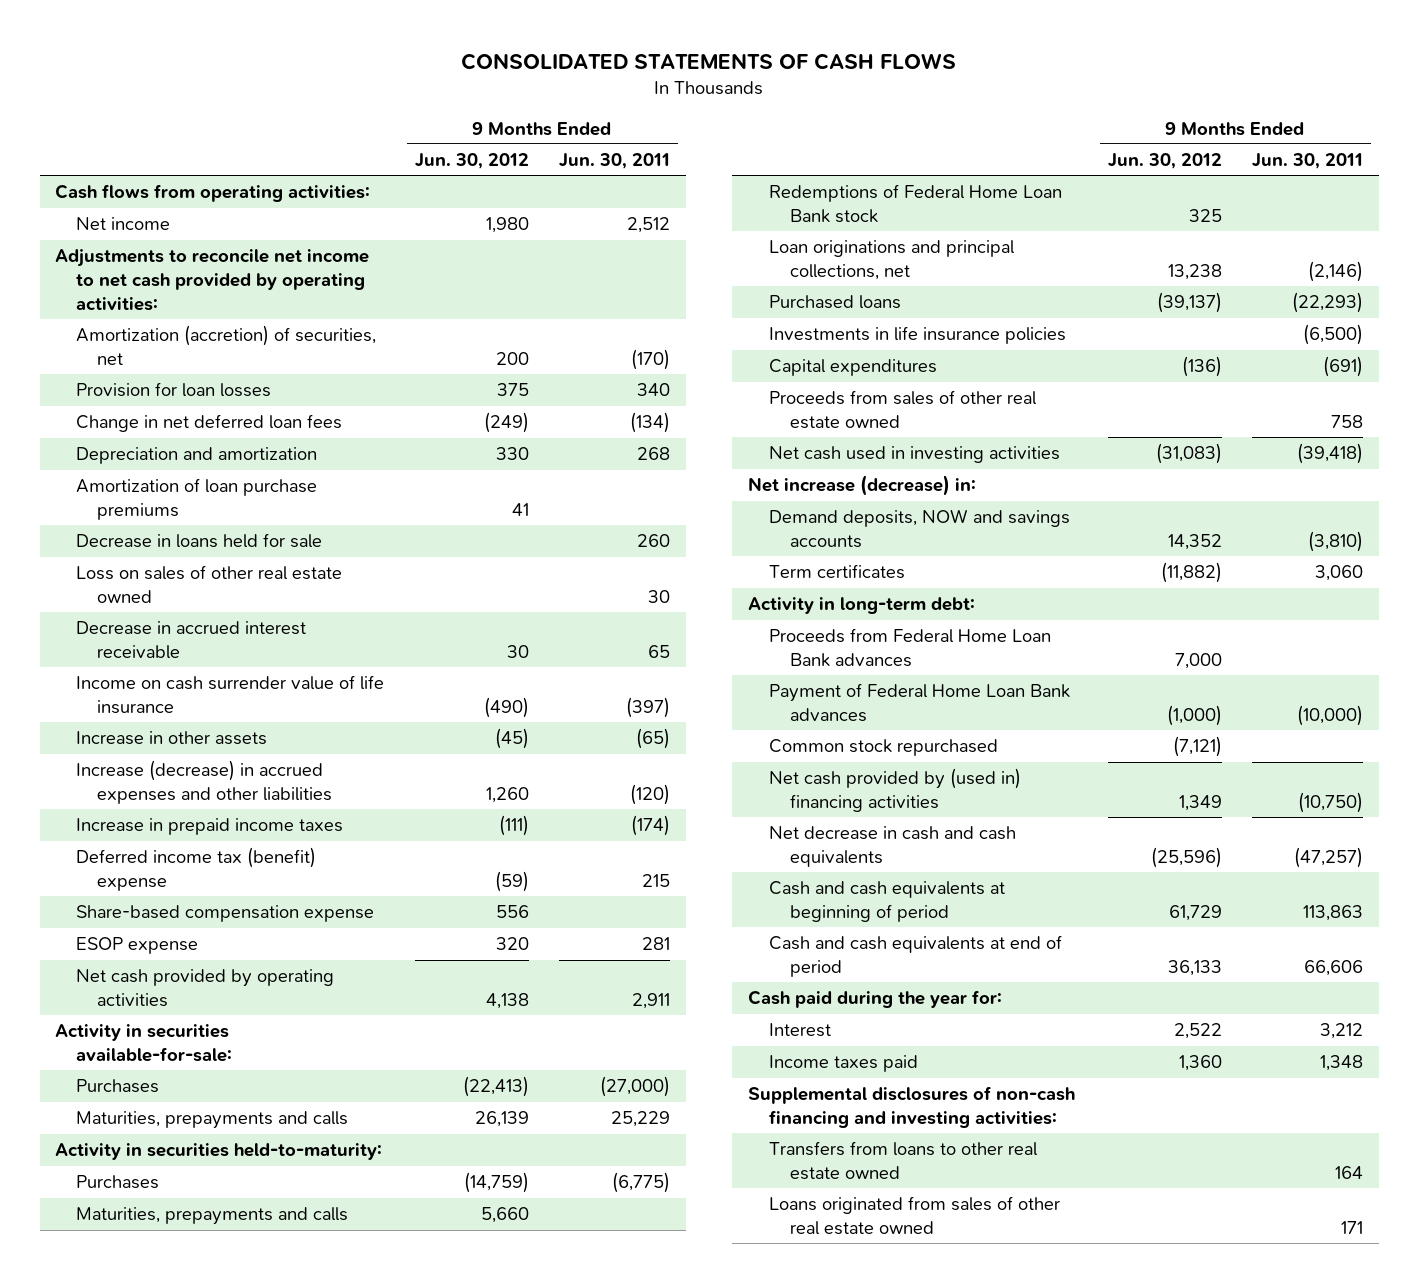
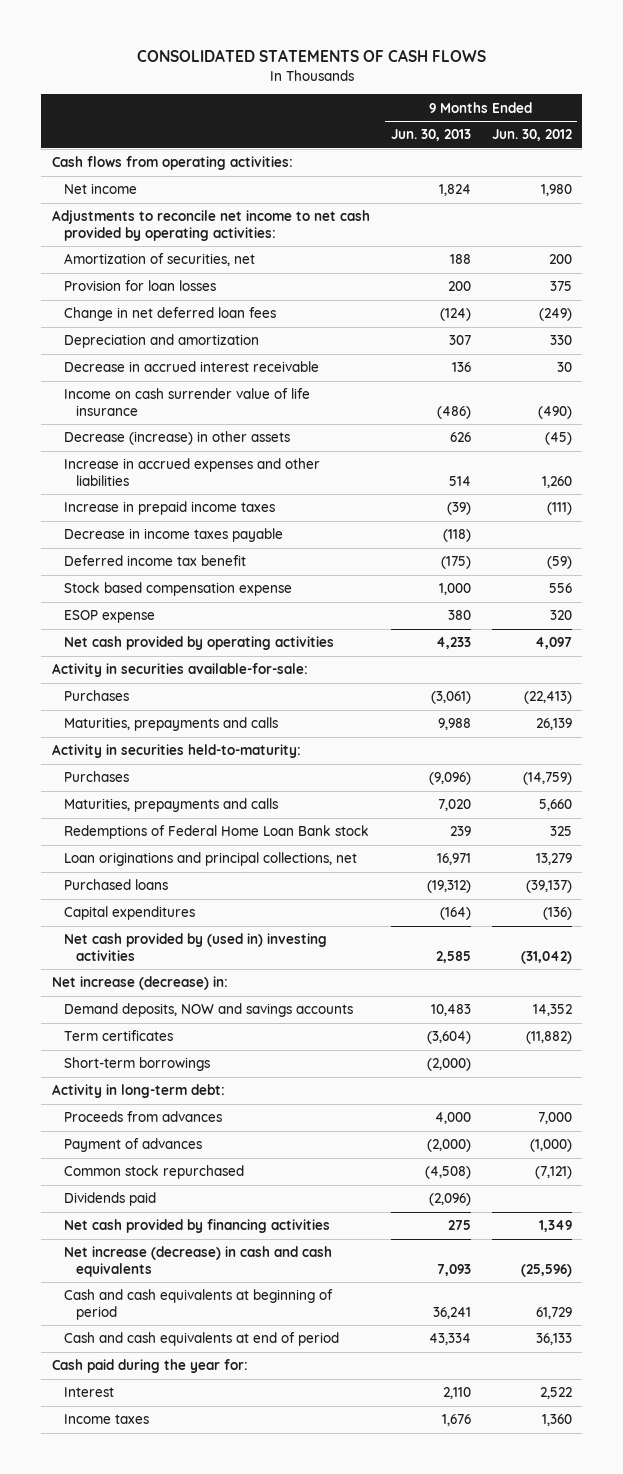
- | 9 Months Ended Jun. 30, 2012 | 9 Months Ended Jun. 30, 2011
+ | 9 Months Ended Jun. 30, 2013 | 9 Months Ended Jun. 30, 2012
- Amortization (accretion) of securities, net | 200 | (170)
+ Amortization of securities, net | 188 | 200
- Amortization of loan purchase premiums | 41 |
- Decrease in loans held for sale | | 260
- Loss on sales of other real estate owned | | 30
- Increase in other assets | (45) | (65)
- Increase (decrease) in accrued expenses and other liabilities | 1,260 | (120)
+ Decrease (increase) in other assets | 626 | (45)
+ Increase in accrued expenses and other liabilities | 514 | 1,260
- Deferred income tax (benefit) expense | (59) | 215
- Share-based compensation expense | 556 |
+ Decrease in income taxes payable | (118) |
+ Deferred income tax benefit | (175) | (59)
+ Stock based compensation expense | 1,000 | 556
- Net cash provided by operating activities | 4,138 | 2,911
+ Net cash provided by operating activities | 4,233 | 4,097
- Loan originations and principal collections, net | 13,238 | (2,146)
+ Loan originations and principal collections, net | 16,971 | 13,279
- Investments in life insurance policies | | (6,500)
- Proceeds from sales of other real estate owned | | 758
- Net cash used in investing activities | (31,083) | (39,418)
+ Net cash provided by (used in) investing activities | 2,585 | (31,042)
+ Short-term borrowings | (2,000) |
- Proceeds from Federal Home Loan Bank advances | 7,000 |
- Payment of Federal Home Loan Bank advances | (1,000) | (10,000)
+ Proceeds from advances | 4,000 | 7,000
+ Payment of advances | (2,000) | (1,000)
- Net cash provided by (used in) financing activities | 1,349 | (10,750)
- Net decrease in cash and cash equivalents | (25,596) | (47,257)
+ Dividends paid | (2,096) |
+ Net cash provided by financing activities | 275 | 1,349
+ Net increase (decrease) in cash and cash equivalents | 7,093 | (25,596)
- Income taxes paid | 1,360 | 1,348
- Supplemental disclosures of non-cash financing and investing activities:
- Transfers from loans to other real estate owned | | 164
- Loans originated from sales of other real estate owned | | 171
+ Income taxes | 1,676 | 1,360

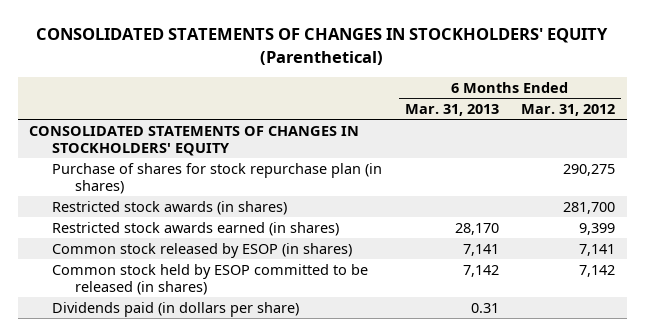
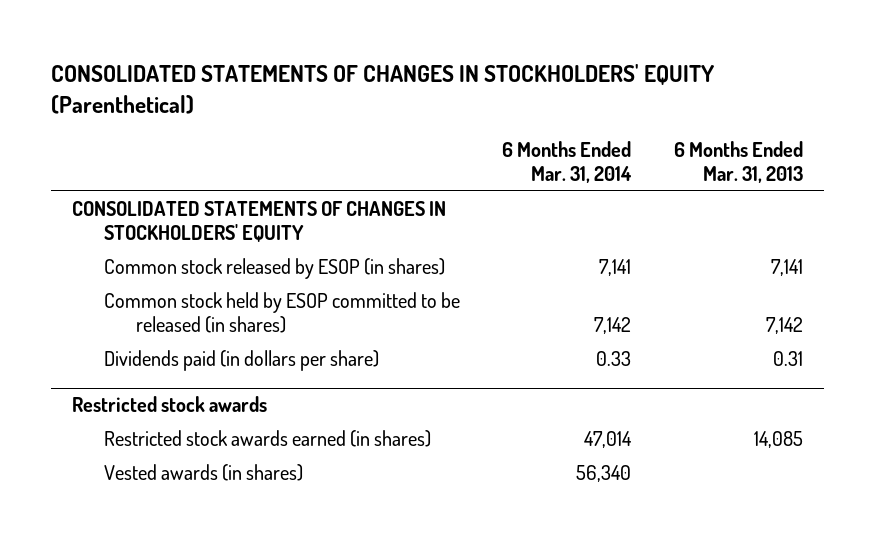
- | 6 Months Ended Mar. 31, 2013 | 6 Months Ended Mar. 31, 2012
+ | 6 Months Ended Mar. 31, 2014 | 6 Months Ended Mar. 31, 2013
- Purchase of shares for stock repurchase plan (in shares) | | 290,275
- Restricted stock awards (in shares) | | 281,700
- Restricted stock awards earned (in shares) | 28,170 | 9,399
+ Restricted stock awards
+ Restricted stock awards earned (in shares) | 47,014 | 14,085
+ Vested awards (in shares) | 56,340 |

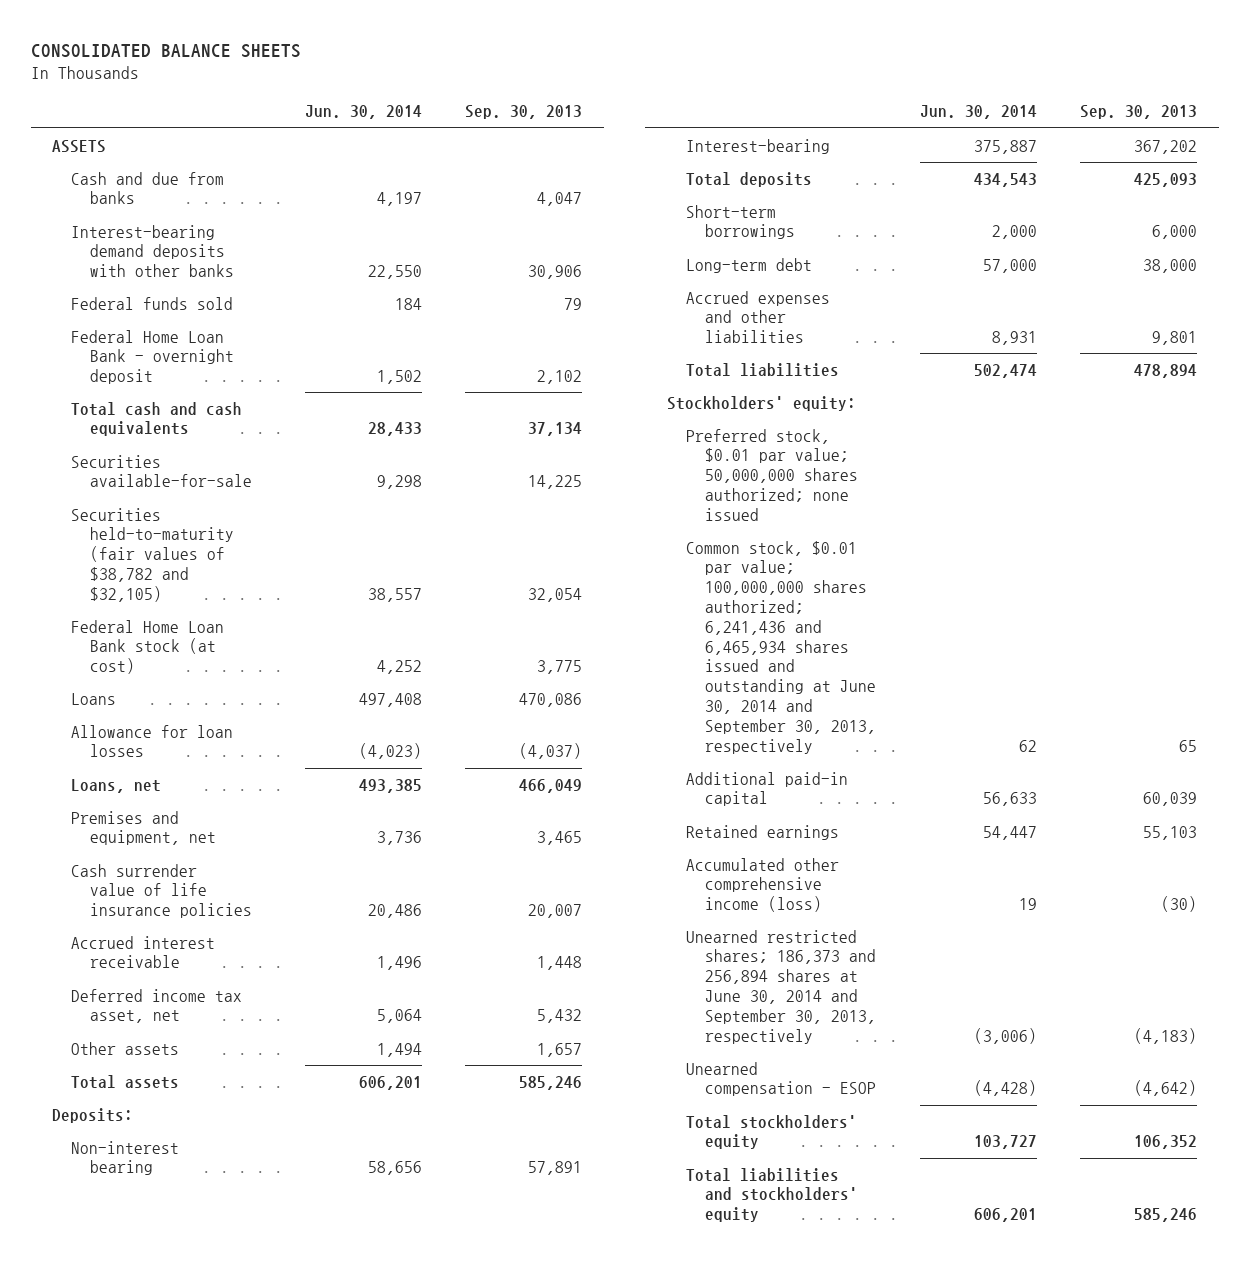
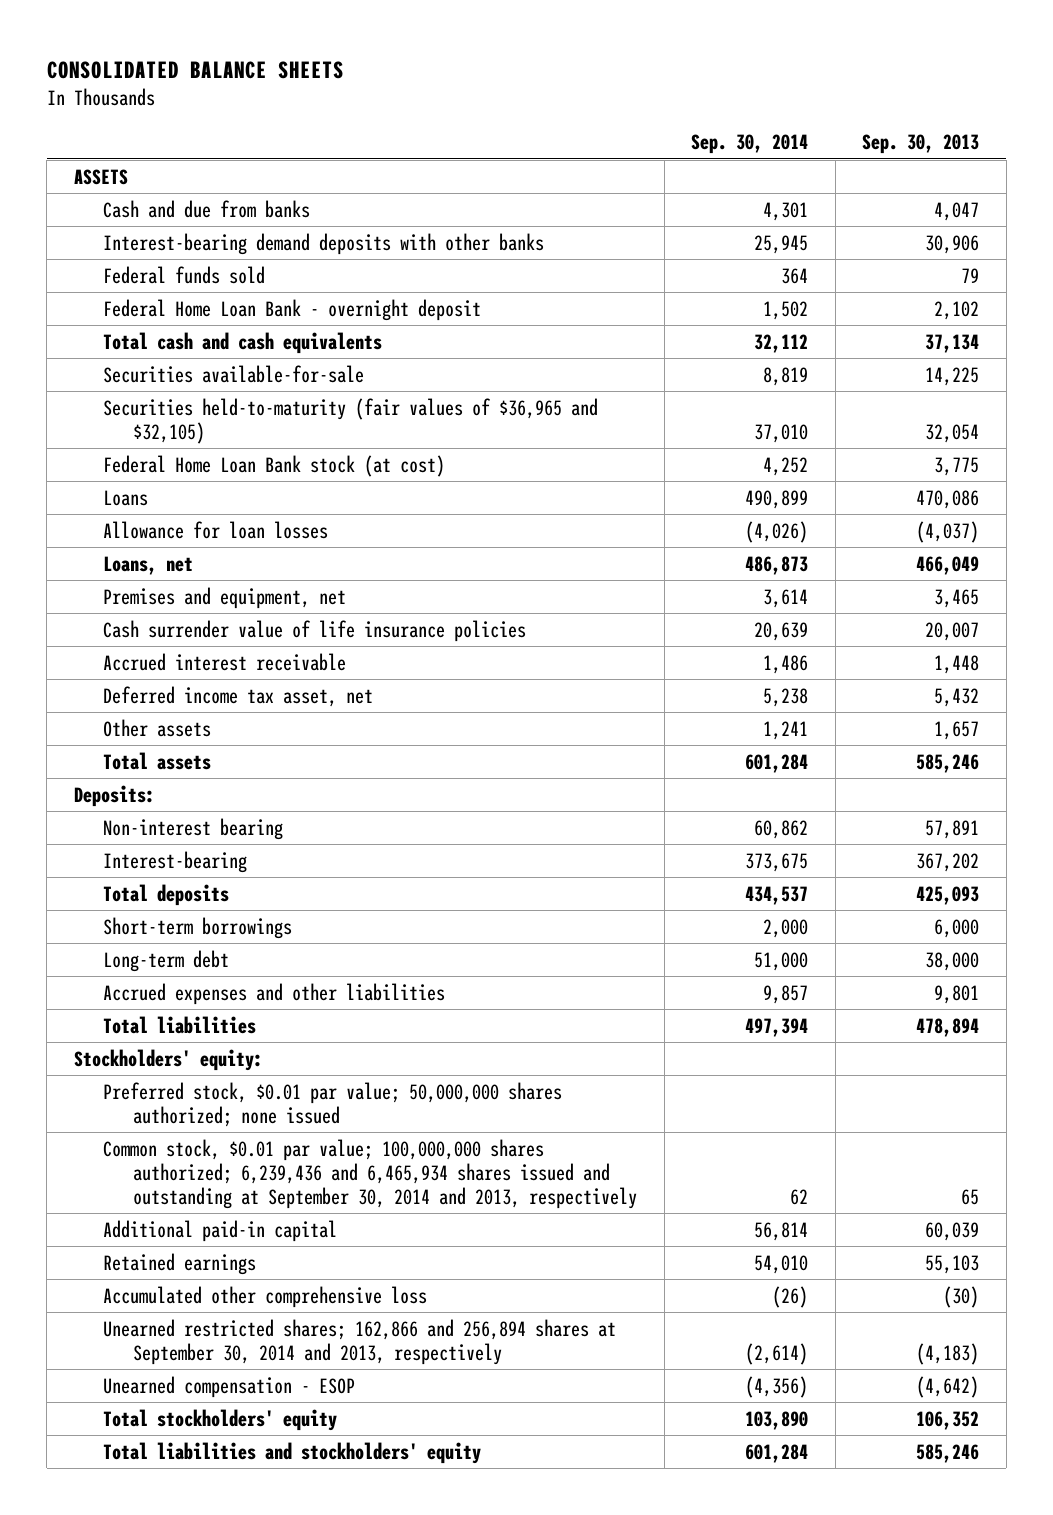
- | Jun. 30, 2014 | Sep. 30, 2013
+ | Sep. 30, 2014 | Sep. 30, 2013
- Securities held-to-maturity (fair values of $38,782 and $32,105) | 38,557 | 32,054
+ Securities held-to-maturity (fair values of $36,965 and $32,105) | 37,010 | 32,054
- Common stock, $0.01 par value; 100,000,000 shares authorized; 6,241,436 and 6,465,934 shares issued and outstanding at June 30, 2014 and September 30, 2013, respectively | 62 | 65
+ Common stock, $0.01 par value; 100,000,000 shares authorized; 6,239,436 and 6,465,934 shares issued and outstanding at September 30, 2014 and 2013, respectively | 62 | 65
- Accumulated other comprehensive income (loss) | 19 | (30)
- Unearned restricted shares; 186,373 and 256,894 shares at June 30, 2014 and September 30, 2013, respectively | (3,006) | (4,183)
+ Accumulated other comprehensive loss | (26) | (30)
+ Unearned restricted shares; 162,866 and 256,894 shares at September 30, 2014 and 2013, respectively | (2,614) | (4,183)

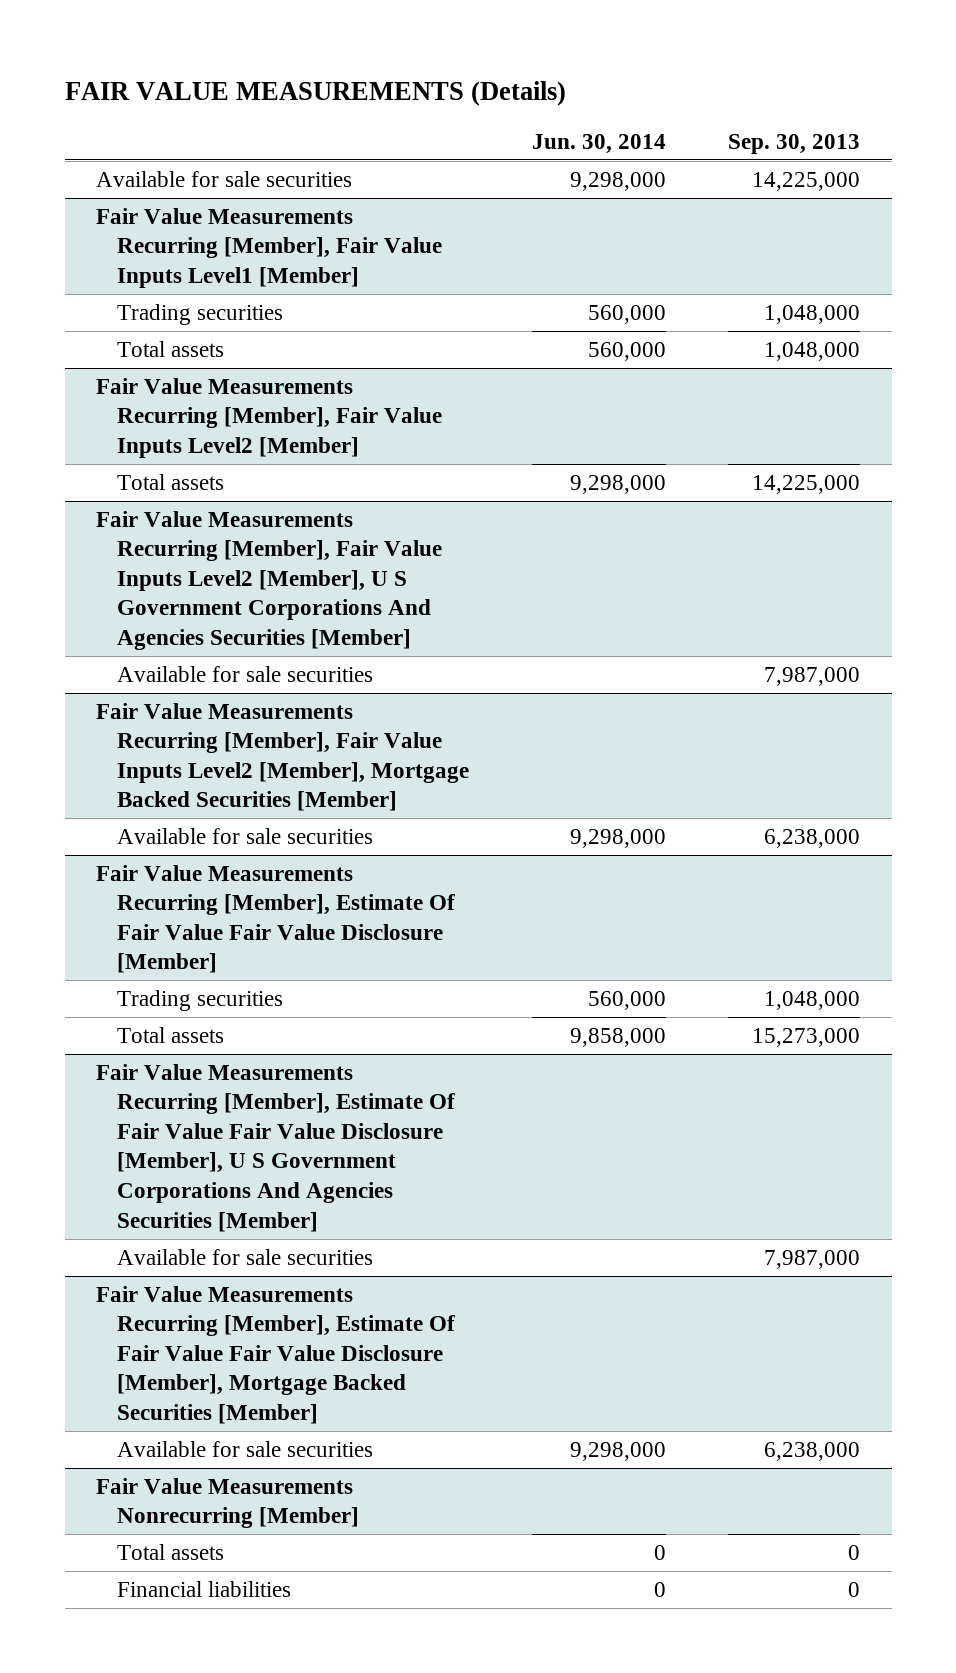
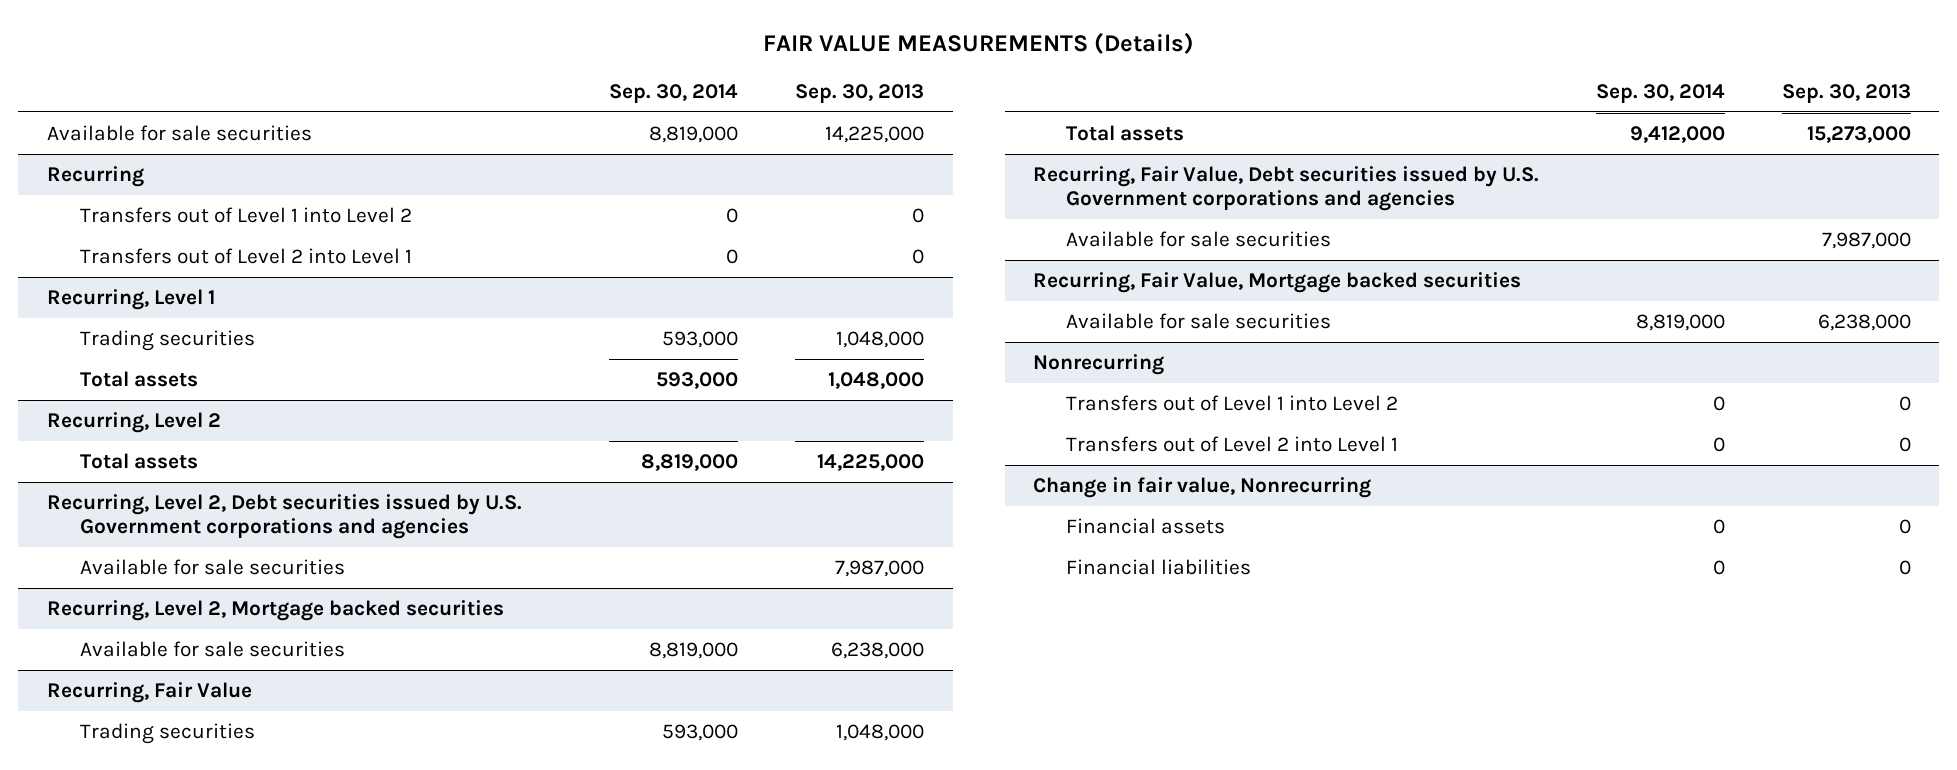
- | Jun. 30, 2014 | Sep. 30, 2013
+ | Sep. 30, 2014 | Sep. 30, 2013
- Fair Value Measurements Recurring [Member], Fair Value Inputs Level1 [Member]
+ Recurring
+ Transfers out of Level 1 into Level 2 | 0 | 0
+ Transfers out of Level 2 into Level 1 | 0 | 0
+ Recurring, Level 1
- Fair Value Measurements Recurring [Member], Fair Value Inputs Level2 [Member]
+ Recurring, Level 2
- Fair Value Measurements Recurring [Member], Fair Value Inputs Level2 [Member], U S Government Corporations And Agencies Securities [Member]
+ Recurring, Level 2, Debt securities issued by U.S. Government corporations and agencies
- Fair Value Measurements Recurring [Member], Fair Value Inputs Level2 [Member], Mortgage Backed Securities [Member]
+ Recurring, Level 2, Mortgage backed securities
- Fair Value Measurements Recurring [Member], Estimate Of Fair Value Fair Value Disclosure [Member]
+ Recurring, Fair Value
- Fair Value Measurements Recurring [Member], Estimate Of Fair Value Fair Value Disclosure [Member], U S Government Corporations And Agencies Securities [Member]
+ Recurring, Fair Value, Debt securities issued by U.S. Government corporations and agencies
- Fair Value Measurements Recurring [Member], Estimate Of Fair Value Fair Value Disclosure [Member], Mortgage Backed Securities [Member]
+ Recurring, Fair Value, Mortgage backed securities
- Fair Value Measurements Nonrecurring [Member]
- Total assets | 0 | 0
+ Nonrecurring
+ Transfers out of Level 1 into Level 2 | 0 | 0
+ Transfers out of Level 2 into Level 1 | 0 | 0
+ Change in fair value, Nonrecurring
+ Financial assets | 0 | 0

